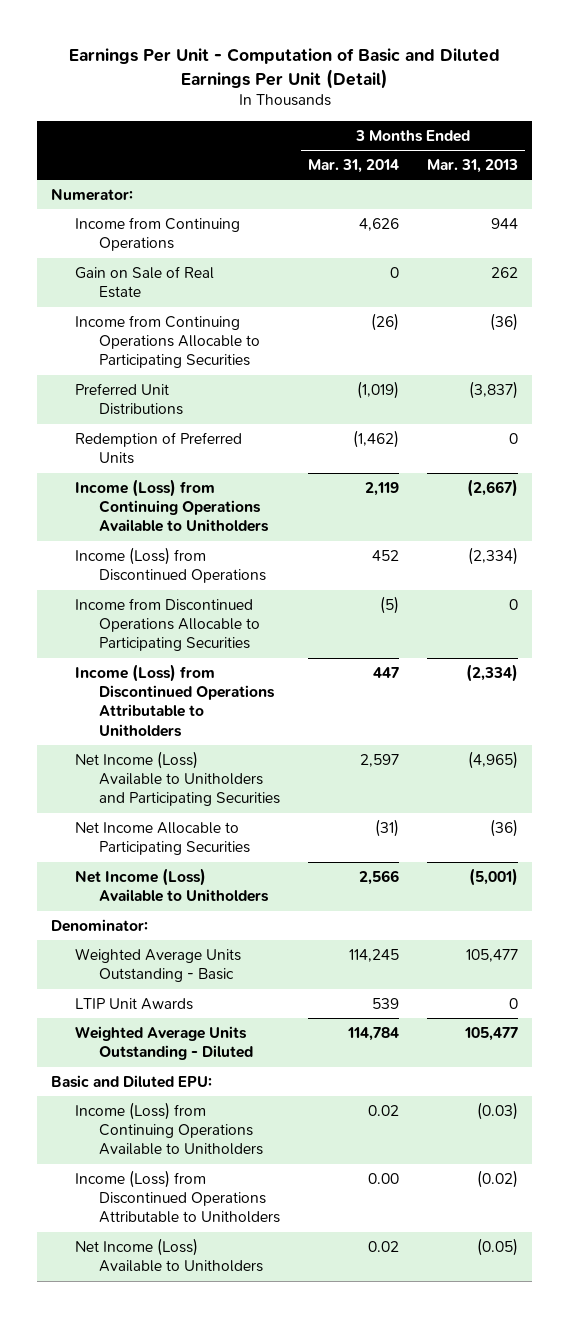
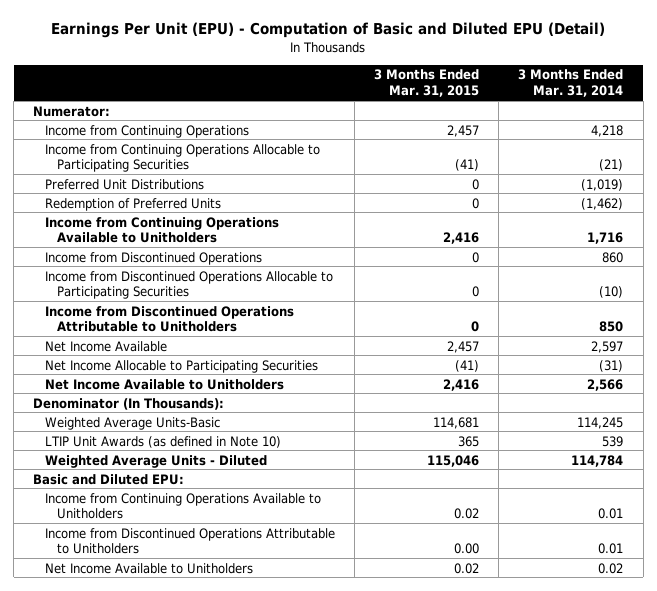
- Earnings Per Unit - Computation of Basic and Diluted Earnings Per Unit (Detail)
+ Earnings Per Unit (EPU) - Computation of Basic and Diluted EPU (Detail)
- | 3 Months Ended Mar. 31, 2014 | 3 Months Ended Mar. 31, 2013
+ | 3 Months Ended Mar. 31, 2015 | 3 Months Ended Mar. 31, 2014
- Income from Continuing Operations | 4,626 | 944
- Gain on Sale of Real Estate | 0 | 262
- Income from Continuing Operations Allocable to Participating Securities | (26) | (36)
+ Income from Continuing Operations | 2,457 | 4,218
+ Income from Continuing Operations Allocable to Participating Securities | (41) | (21)
- Income (Loss) from Continuing Operations Available to Unitholders | 2,119 | (2,667)
- Income (Loss) from Discontinued Operations | 452 | (2,334)
- Income from Discontinued Operations Allocable to Participating Securities | (5) | 0
- Income (Loss) from Discontinued Operations Attributable to Unitholders | 447 | (2,334)
- Net Income (Loss) Available to Unitholders and Participating Securities | 2,597 | (4,965)
+ Income from Continuing Operations Available to Unitholders | 2,416 | 1,716
+ Income from Discontinued Operations | 0 | 860
+ Income from Discontinued Operations Allocable to Participating Securities | 0 | (10)
+ Income from Discontinued Operations Attributable to Unitholders | 0 | 850
+ Net Income Available | 2,457 | 2,597
- Net Income (Loss) Available to Unitholders | 2,566 | (5,001)
- Denominator:
- Weighted Average Units Outstanding - Basic | 114,245 | 105,477
- LTIP Unit Awards | 539 | 0
- Weighted Average Units Outstanding - Diluted | 114,784 | 105,477
+ Net Income Available to Unitholders | 2,416 | 2,566
+ Denominator (In Thousands):
+ Weighted Average Units-Basic | 114,681 | 114,245
+ LTIP Unit Awards (as defined in Note 10) | 365 | 539
+ Weighted Average Units - Diluted | 115,046 | 114,784
- Income (Loss) from Continuing Operations Available to Unitholders | 0.02 | (0.03)
- Income (Loss) from Discontinued Operations Attributable to Unitholders | 0.00 | (0.02)
- Net Income (Loss) Available to Unitholders | 0.02 | (0.05)
+ Income from Continuing Operations Available to Unitholders | 0.02 | 0.01
+ Income from Discontinued Operations Attributable to Unitholders | 0.00 | 0.01
+ Net Income Available to Unitholders | 0.02 | 0.02

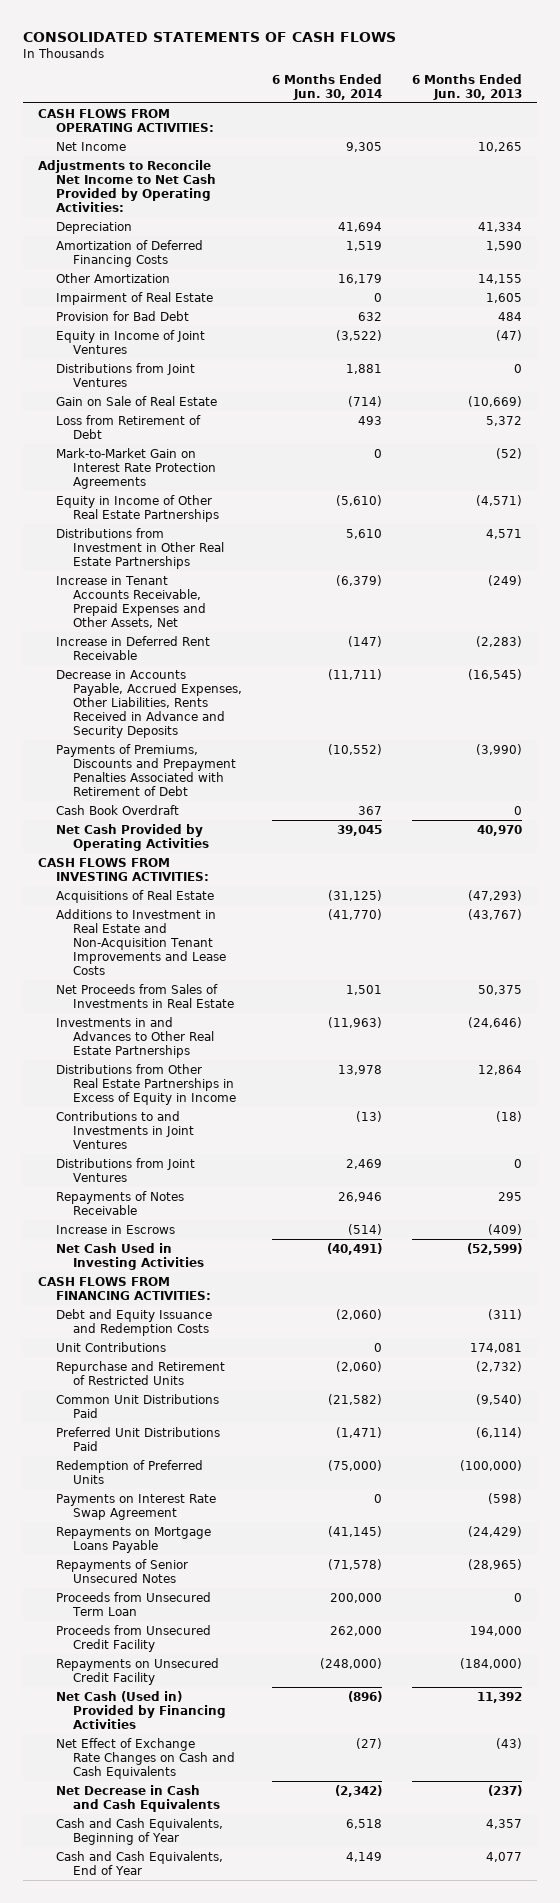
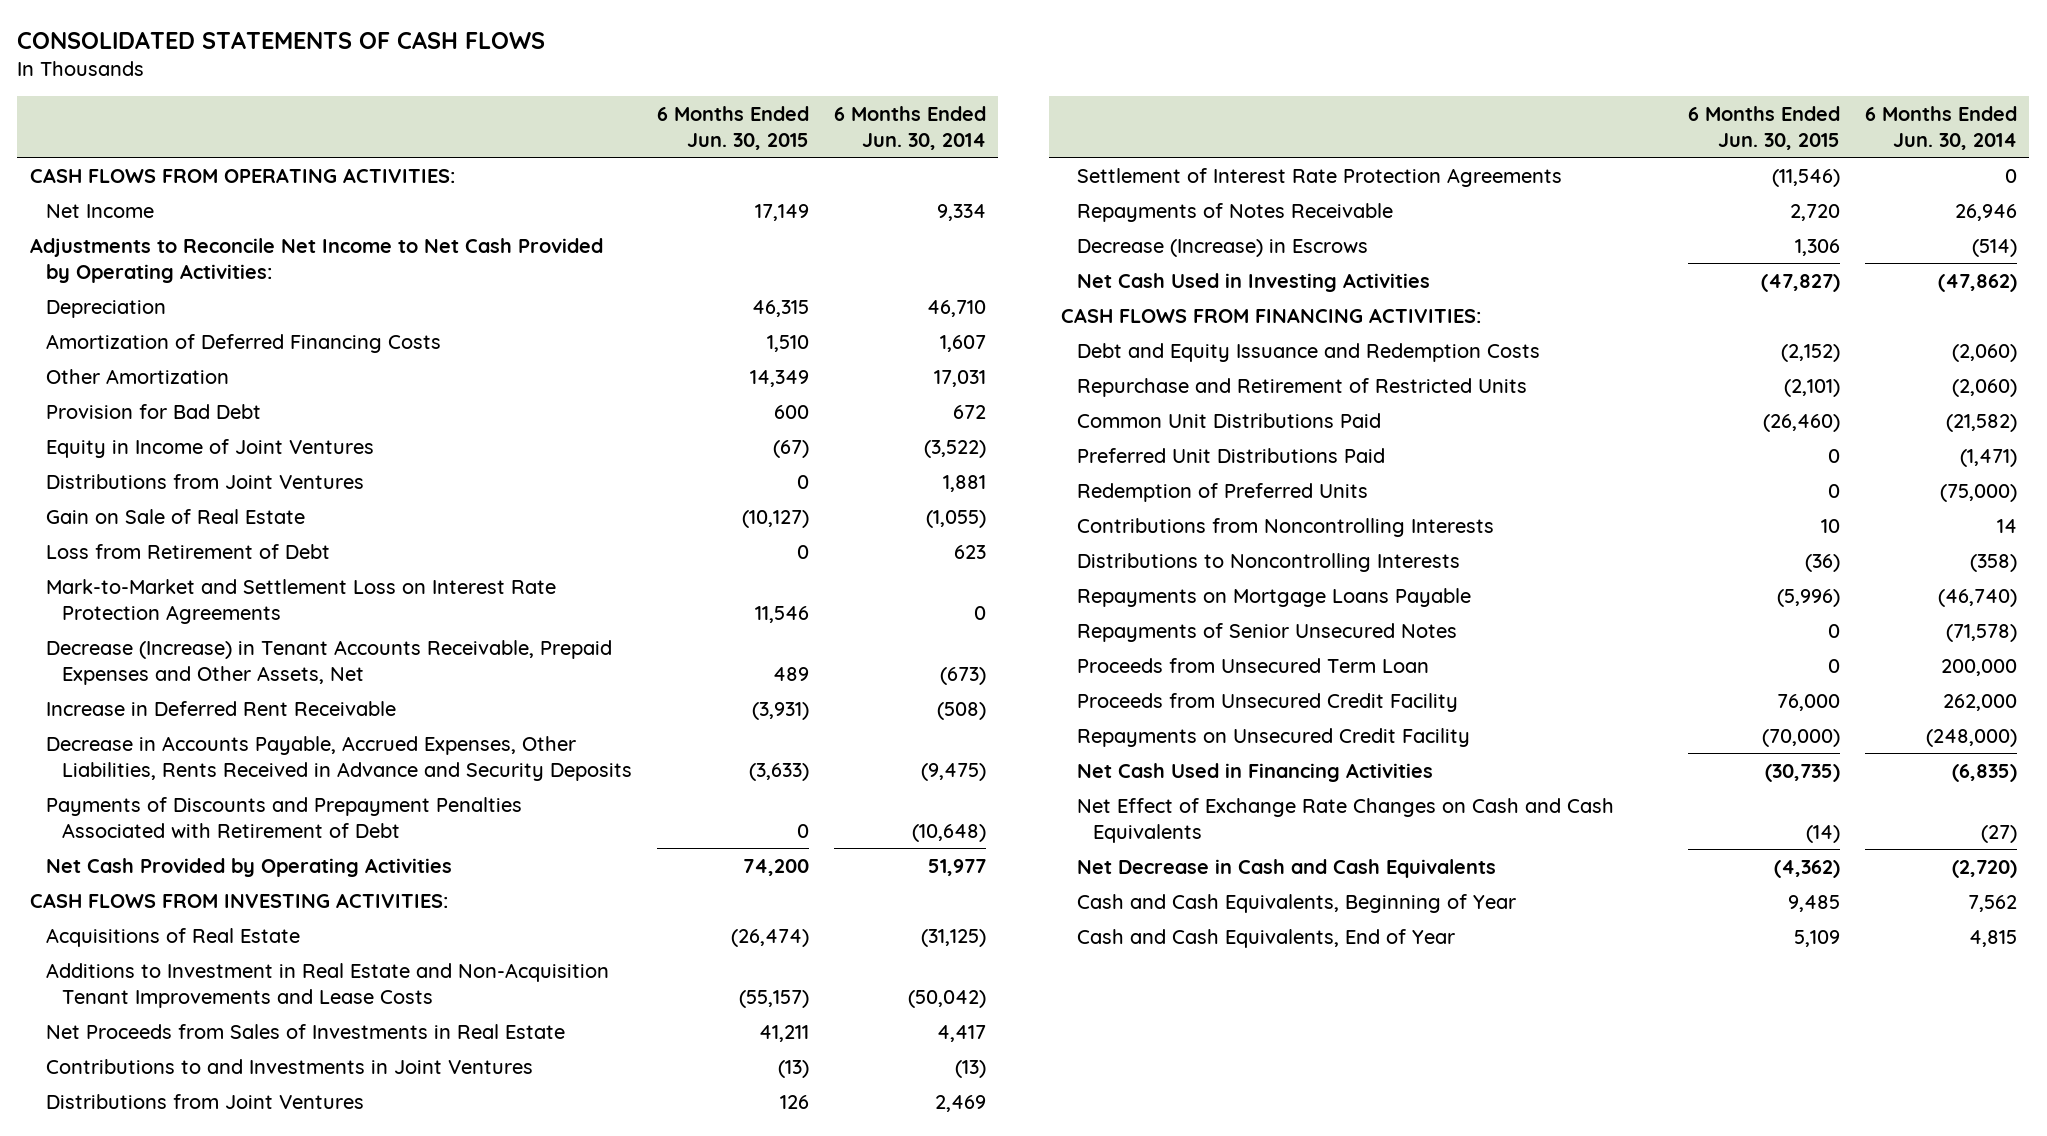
- | 6 Months Ended Jun. 30, 2014 | 6 Months Ended Jun. 30, 2013
+ | 6 Months Ended Jun. 30, 2015 | 6 Months Ended Jun. 30, 2014
- Net Income | 9,305 | 10,265
+ Net Income | 17,149 | 9,334
- Depreciation | 41,694 | 41,334
- Amortization of Deferred Financing Costs | 1,519 | 1,590
- Other Amortization | 16,179 | 14,155
- Impairment of Real Estate | 0 | 1,605
- Provision for Bad Debt | 632 | 484
+ Depreciation | 46,315 | 46,710
+ Amortization of Deferred Financing Costs | 1,510 | 1,607
+ Other Amortization | 14,349 | 17,031
+ Provision for Bad Debt | 600 | 672
- Gain on Sale of Real Estate | (714) | (10,669)
- Loss from Retirement of Debt | 493 | 5,372
- Mark-to-Market Gain on Interest Rate Protection Agreements | 0 | (52)
- Equity in Income of Other Real Estate Partnerships | (5,610) | (4,571)
- Distributions from Investment in Other Real Estate Partnerships | 5,610 | 4,571
- Increase in Tenant Accounts Receivable, Prepaid Expenses and Other Assets, Net | (6,379) | (249)
- Increase in Deferred Rent Receivable | (147) | (2,283)
- Decrease in Accounts Payable, Accrued Expenses, Other Liabilities, Rents Received in Advance and Security Deposits | (11,711) | (16,545)
- Payments of Premiums, Discounts and Prepayment Penalties Associated with Retirement of Debt | (10,552) | (3,990)
- Cash Book Overdraft | 367 | 0
- Net Cash Provided by Operating Activities | 39,045 | 40,970
+ Gain on Sale of Real Estate | (10,127) | (1,055)
+ Loss from Retirement of Debt | 0 | 623
+ Mark-to-Market and Settlement Loss on Interest Rate Protection Agreements | 11,546 | 0
+ Decrease (Increase) in Tenant Accounts Receivable, Prepaid Expenses and Other Assets, Net | 489 | (673)
+ Increase in Deferred Rent Receivable | (3,931) | (508)
+ Decrease in Accounts Payable, Accrued Expenses, Other Liabilities, Rents Received in Advance and Security Deposits | (3,633) | (9,475)
+ Payments of Discounts and Prepayment Penalties Associated with Retirement of Debt | 0 | (10,648)
+ Net Cash Provided by Operating Activities | 74,200 | 51,977
- Additions to Investment in Real Estate and Non-Acquisition Tenant Improvements and Lease Costs | (41,770) | (43,767)
- Net Proceeds from Sales of Investments in Real Estate | 1,501 | 50,375
- Investments in and Advances to Other Real Estate Partnerships | (11,963) | (24,646)
- Distributions from Other Real Estate Partnerships in Excess of Equity in Income | 13,978 | 12,864
+ Additions to Investment in Real Estate and Non-Acquisition Tenant Improvements and Lease Costs | (55,157) | (50,042)
+ Net Proceeds from Sales of Investments in Real Estate | 41,211 | 4,417
+ Settlement of Interest Rate Protection Agreements | (11,546) | 0
- Increase in Escrows | (514) | (409)
- Net Cash Used in Investing Activities | (40,491) | (52,599)
+ Decrease (Increase) in Escrows | 1,306 | (514)
+ Net Cash Used in Investing Activities | (47,827) | (47,862)
- Unit Contributions | 0 | 174,081
- Payments on Interest Rate Swap Agreement | 0 | (598)
- Repayments on Mortgage Loans Payable | (41,145) | (24,429)
+ Contributions from Noncontrolling Interests | 10 | 14
+ Distributions to Noncontrolling Interests | (36) | (358)
+ Repayments on Mortgage Loans Payable | (5,996) | (46,740)
- Net Cash (Used in) Provided by Financing Activities | (896) | 11,392
+ Net Cash Used in Financing Activities | (30,735) | (6,835)
- Net Decrease in Cash and Cash Equivalents | (2,342) | (237)
- Cash and Cash Equivalents, Beginning of Year | 6,518 | 4,357
- Cash and Cash Equivalents, End of Year | 4,149 | 4,077
+ Net Decrease in Cash and Cash Equivalents | (4,362) | (2,720)
+ Cash and Cash Equivalents, Beginning of Year | 9,485 | 7,562
+ Cash and Cash Equivalents, End of Year | 5,109 | 4,815

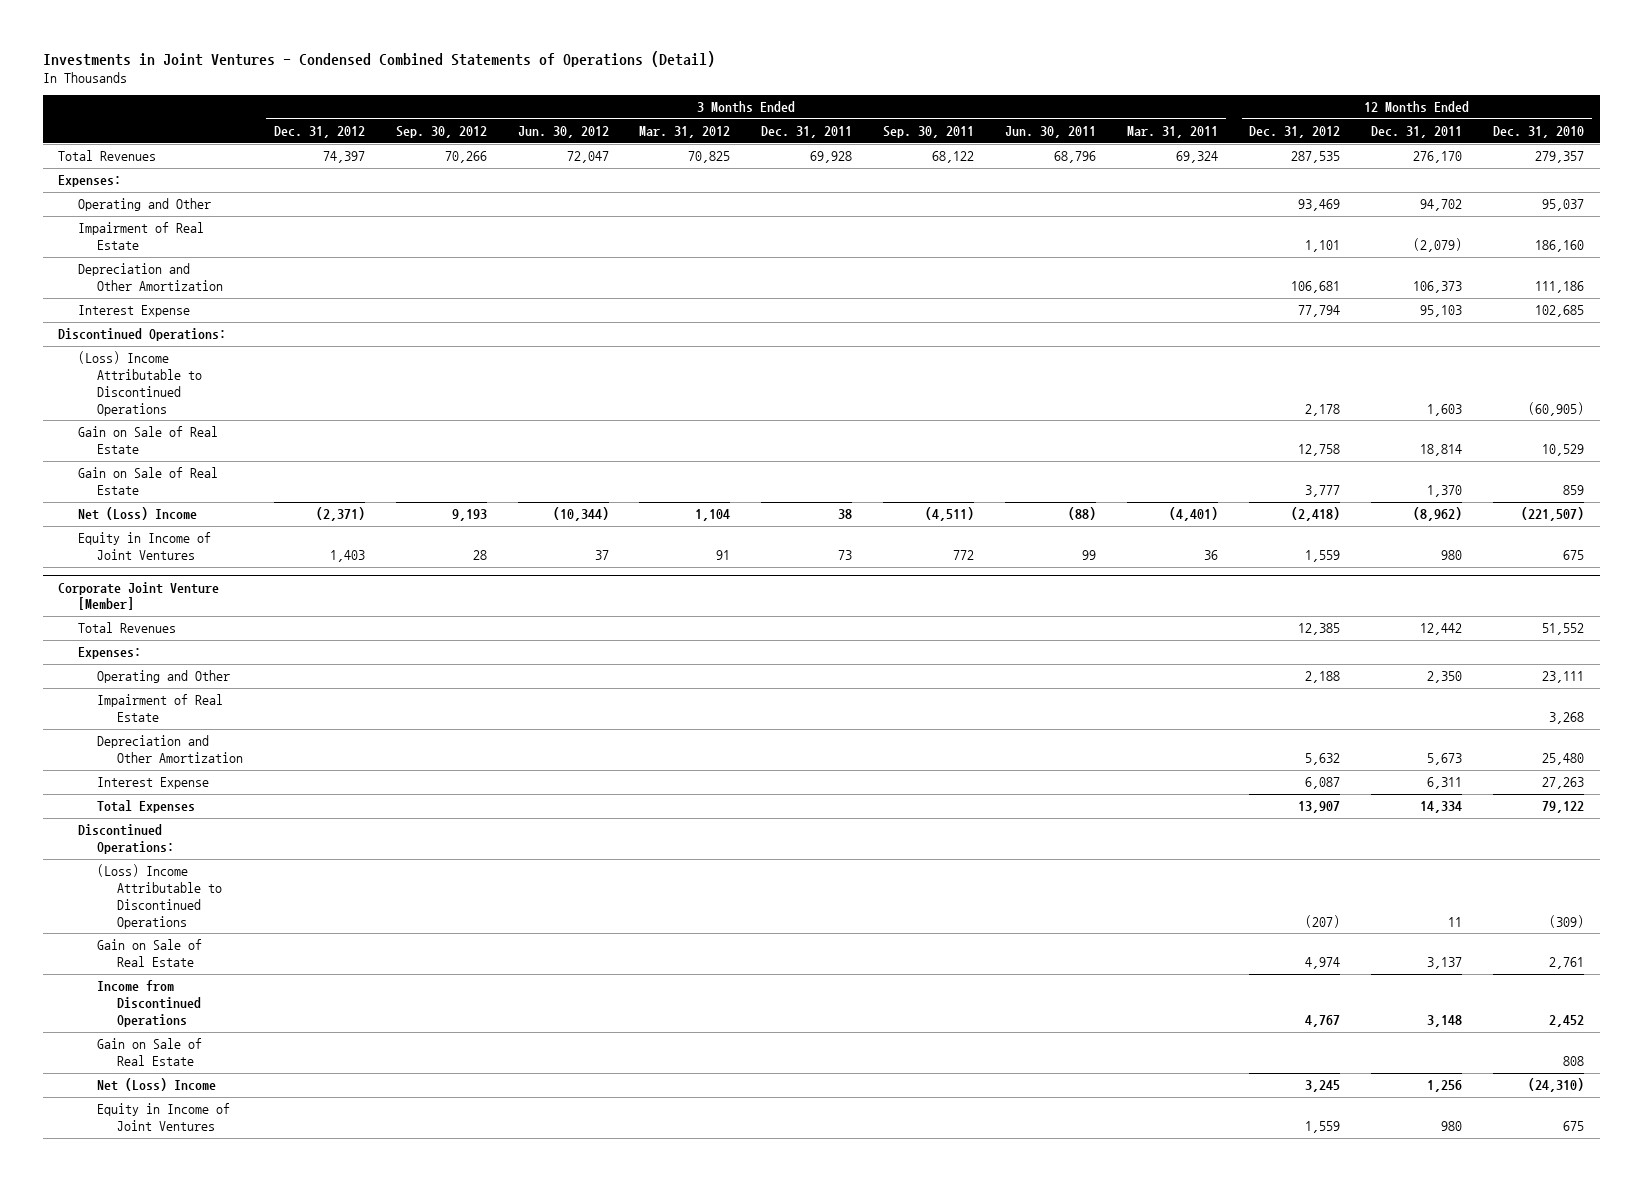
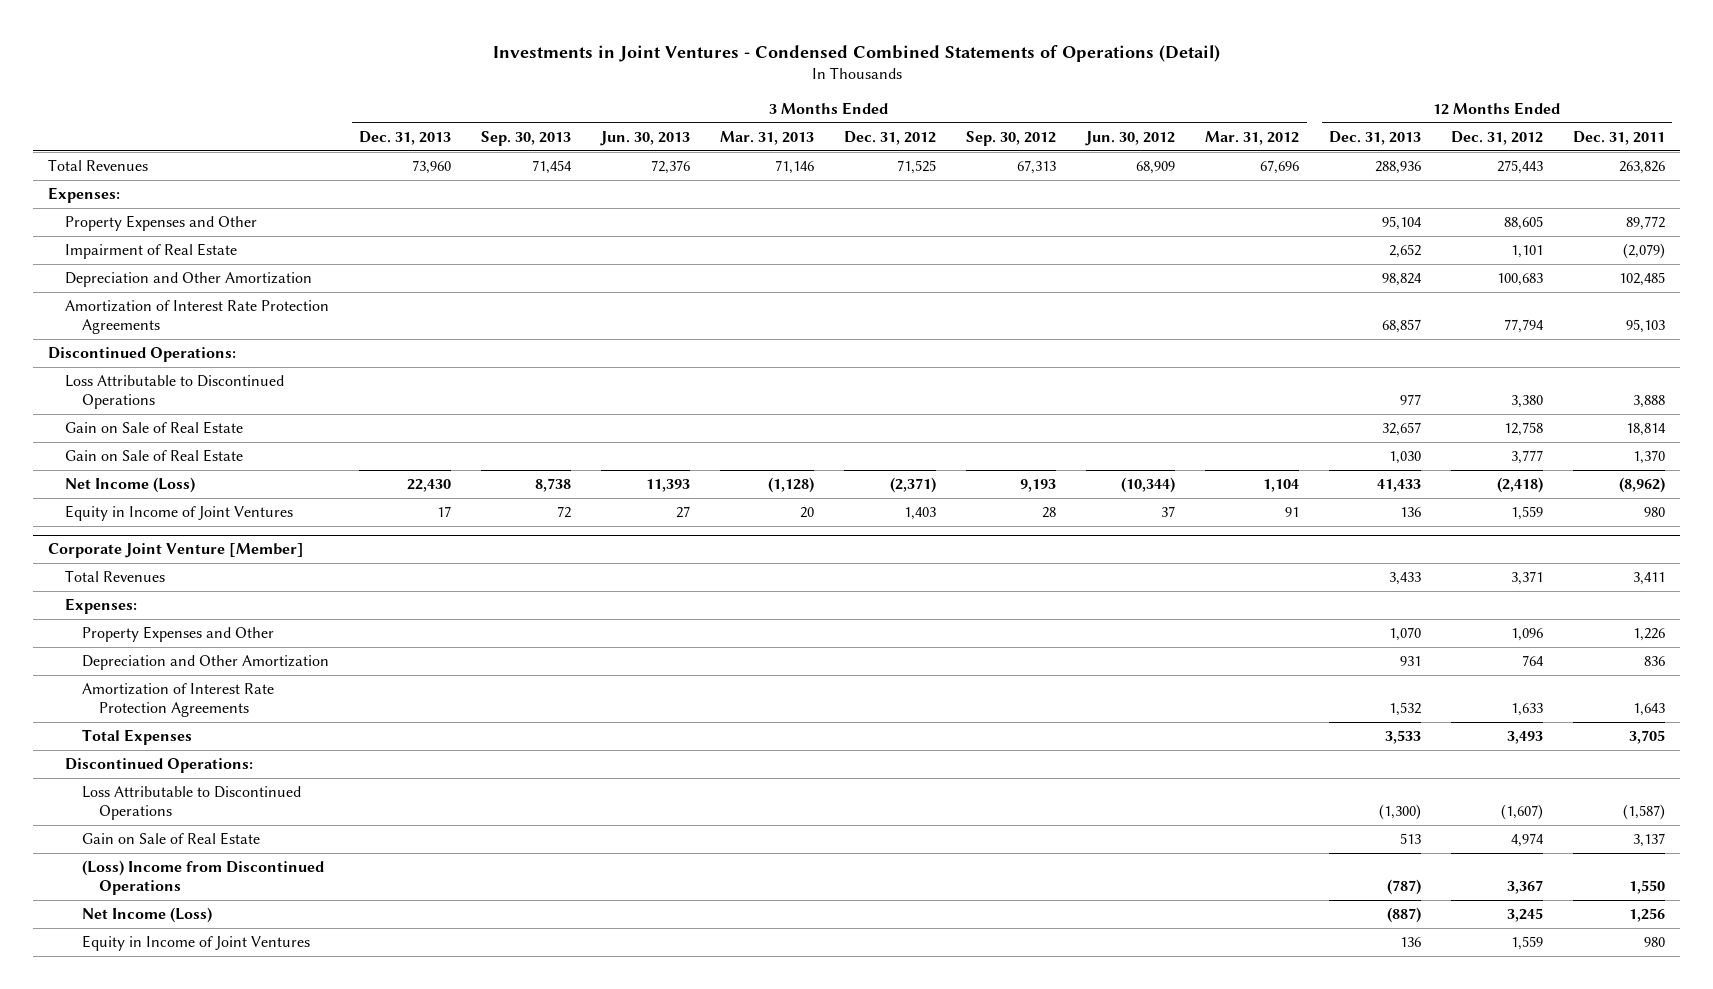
- | 3 Months Ended Dec. 31, 2012 | 3 Months Ended Sep. 30, 2012 | 3 Months Ended Jun. 30, 2012 | 3 Months Ended Mar. 31, 2012 | 3 Months Ended Dec. 31, 2011 | 3 Months Ended Sep. 30, 2011 | 3 Months Ended Jun. 30, 2011 | 3 Months Ended Mar. 31, 2011 | 12 Months Ended Dec. 31, 2012 | 12 Months Ended Dec. 31, 2011 | 12 Months Ended Dec. 31, 2010
+ | 3 Months Ended Dec. 31, 2013 | 3 Months Ended Sep. 30, 2013 | 3 Months Ended Jun. 30, 2013 | 3 Months Ended Mar. 31, 2013 | 3 Months Ended Dec. 31, 2012 | 3 Months Ended Sep. 30, 2012 | 3 Months Ended Jun. 30, 2012 | 3 Months Ended Mar. 31, 2012 | 12 Months Ended Dec. 31, 2013 | 12 Months Ended Dec. 31, 2012 | 12 Months Ended Dec. 31, 2011
- Total Revenues | 74,397 | 70,266 | 72,047 | 70,825 | 69,928 | 68,122 | 68,796 | 69,324 | 287,535 | 276,170 | 279,357
+ Total Revenues | 73,960 | 71,454 | 72,376 | 71,146 | 71,525 | 67,313 | 68,909 | 67,696 | 288,936 | 275,443 | 263,826
- Operating and Other | | | | | | | | | 93,469 | 94,702 | 95,037
+ Property Expenses and Other | | | | | | | | | 95,104 | 88,605 | 89,772
- Depreciation and Other Amortization | | | | | | | | | 106,681 | 106,373 | 111,186
- Interest Expense | | | | | | | | | 77,794 | 95,103 | 102,685
+ Depreciation and Other Amortization | | | | | | | | | 98,824 | 100,683 | 102,485
+ Amortization of Interest Rate Protection Agreements | | | | | | | | | 68,857 | 77,794 | 95,103
- (Loss) Income Attributable to Discontinued Operations | | | | | | | | | 2,178 | 1,603 | (60,905)
+ Loss Attributable to Discontinued Operations | | | | | | | | | 977 | 3,380 | 3,888
- Net (Loss) Income | (2,371) | 9,193 | (10,344) | 1,104 | 38 | (4,511) | (88) | (4,401) | (2,418) | (8,962) | (221,507)
+ Net Income (Loss) | 22,430 | 8,738 | 11,393 | (1,128) | (2,371) | 9,193 | (10,344) | 1,104 | 41,433 | (2,418) | (8,962)
@ Corporate Joint Venture [Member]
- Total Revenues | | | | | | | | | 12,385 | 12,442 | 51,552
+ Total Revenues | | | | | | | | | 3,433 | 3,371 | 3,411
- Operating and Other | | | | | | | | | 2,188 | 2,350 | 23,111
- Impairment of Real Estate | | | | | | | | | | | 3,268
- Depreciation and Other Amortization | | | | | | | | | 5,632 | 5,673 | 25,480
- Interest Expense | | | | | | | | | 6,087 | 6,311 | 27,263
- Total Expenses | | | | | | | | | 13,907 | 14,334 | 79,122
+ Property Expenses and Other | | | | | | | | | 1,070 | 1,096 | 1,226
+ Depreciation and Other Amortization | | | | | | | | | 931 | 764 | 836
+ Amortization of Interest Rate Protection Agreements | | | | | | | | | 1,532 | 1,633 | 1,643
+ Total Expenses | | | | | | | | | 3,533 | 3,493 | 3,705
- (Loss) Income Attributable to Discontinued Operations | | | | | | | | | (207) | 11 | (309)
+ Loss Attributable to Discontinued Operations | | | | | | | | | (1,300) | (1,607) | (1,587)
- Income from Discontinued Operations | | | | | | | | | 4,767 | 3,148 | 2,452
- Gain on Sale of Real Estate | | | | | | | | | | | 808
- Net (Loss) Income | | | | | | | | | 3,245 | 1,256 | (24,310)
+ (Loss) Income from Discontinued Operations | | | | | | | | | (787) | 3,367 | 1,550
+ Net Income (Loss) | | | | | | | | | (887) | 3,245 | 1,256

